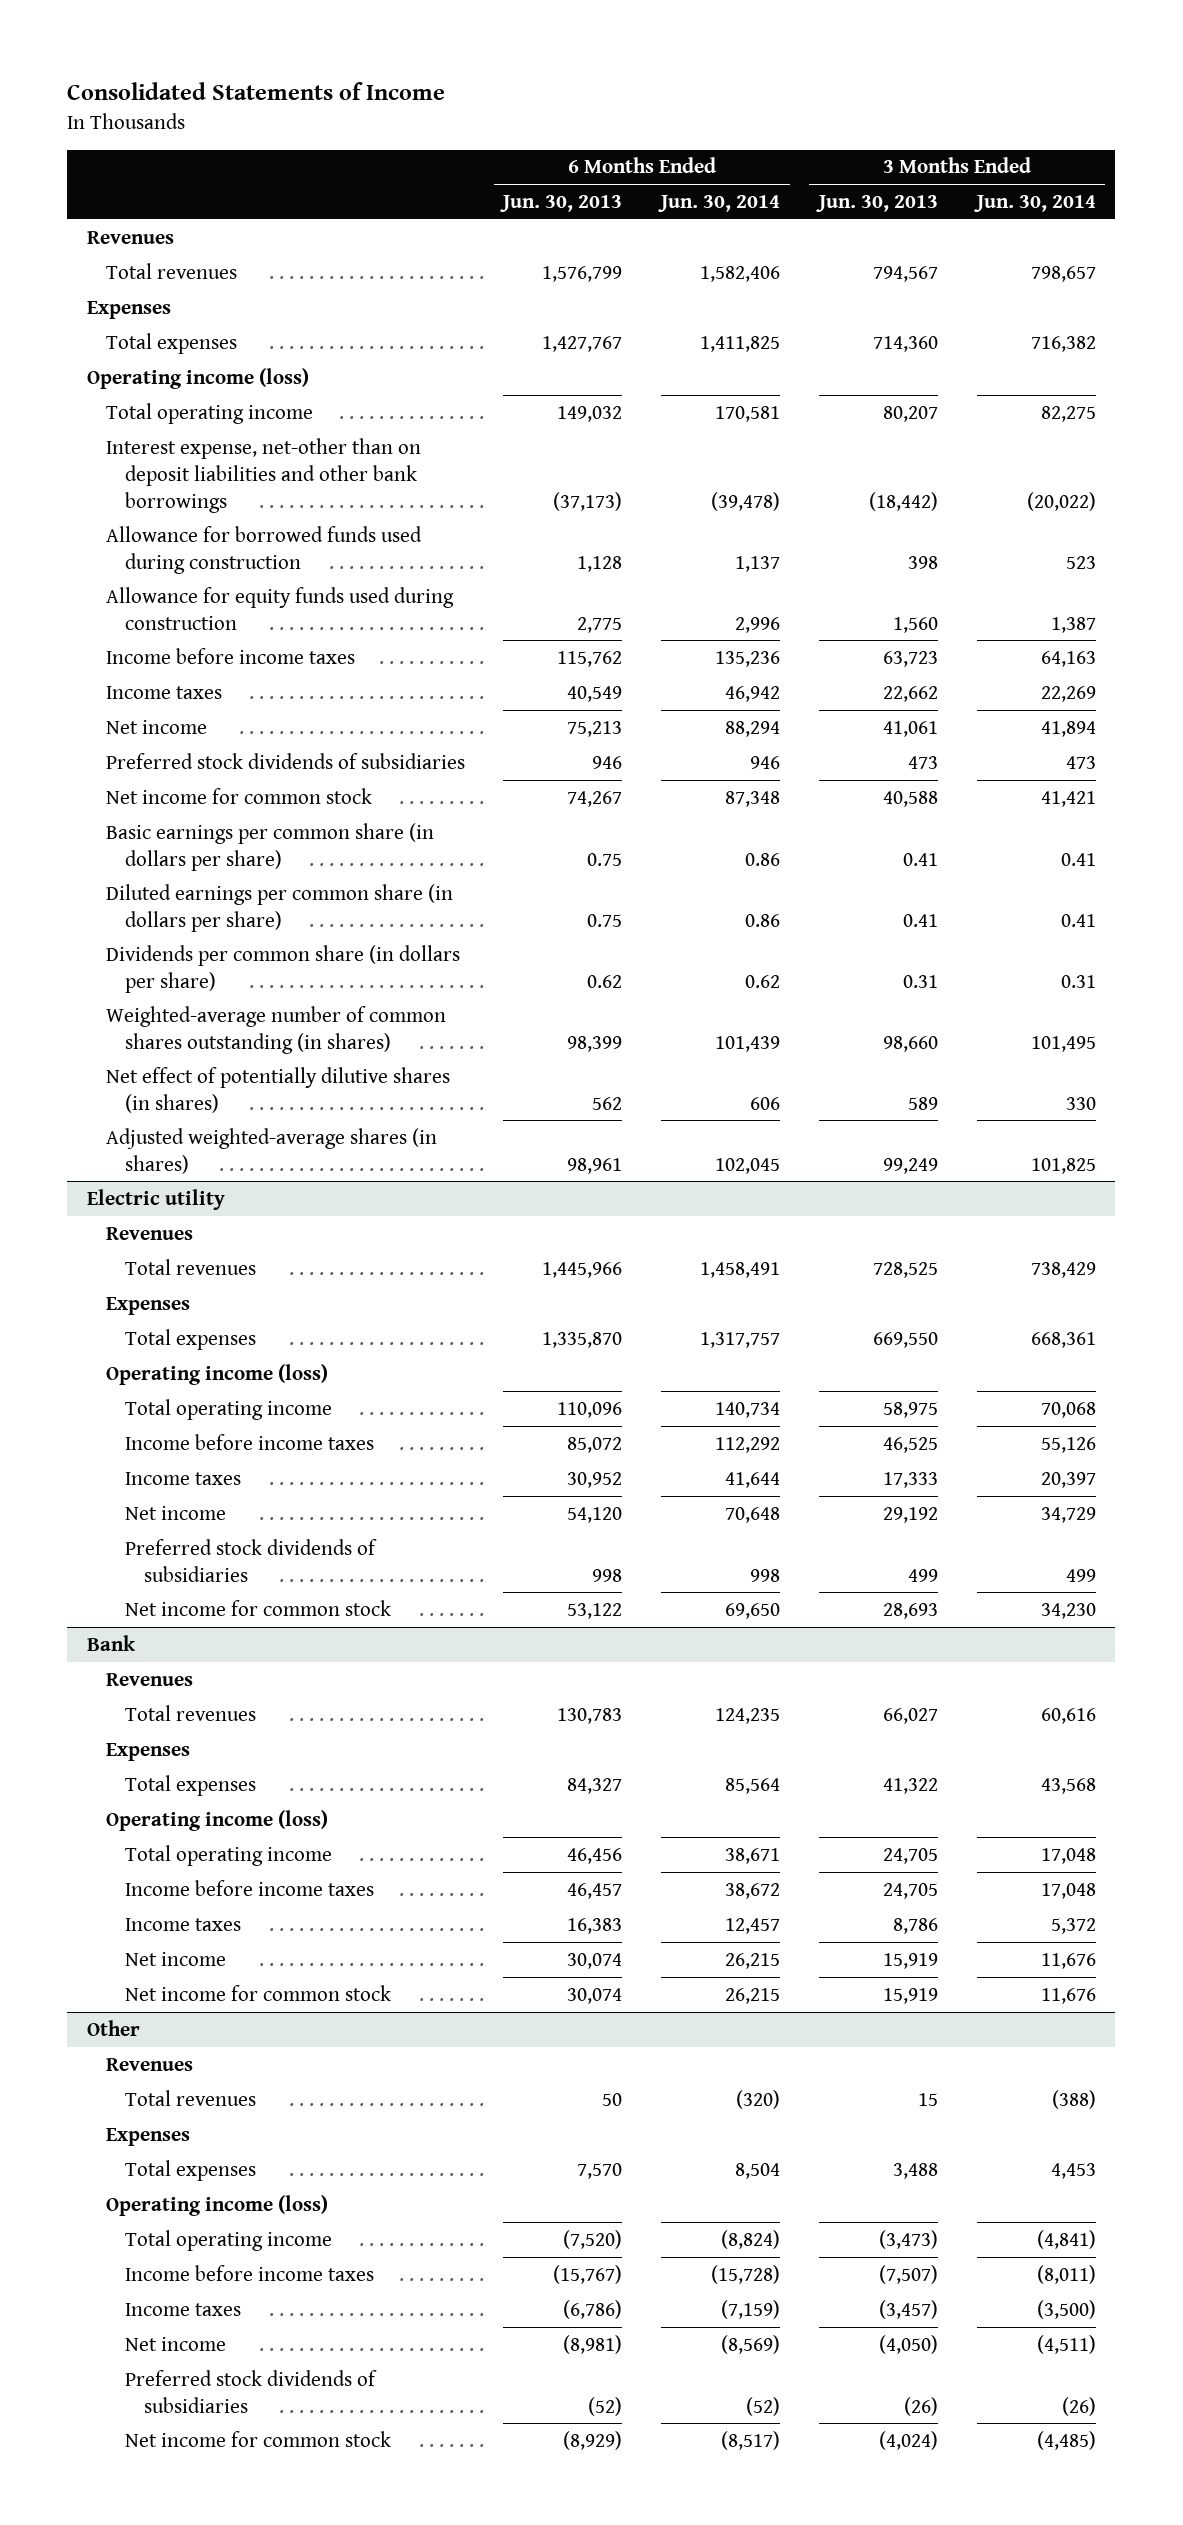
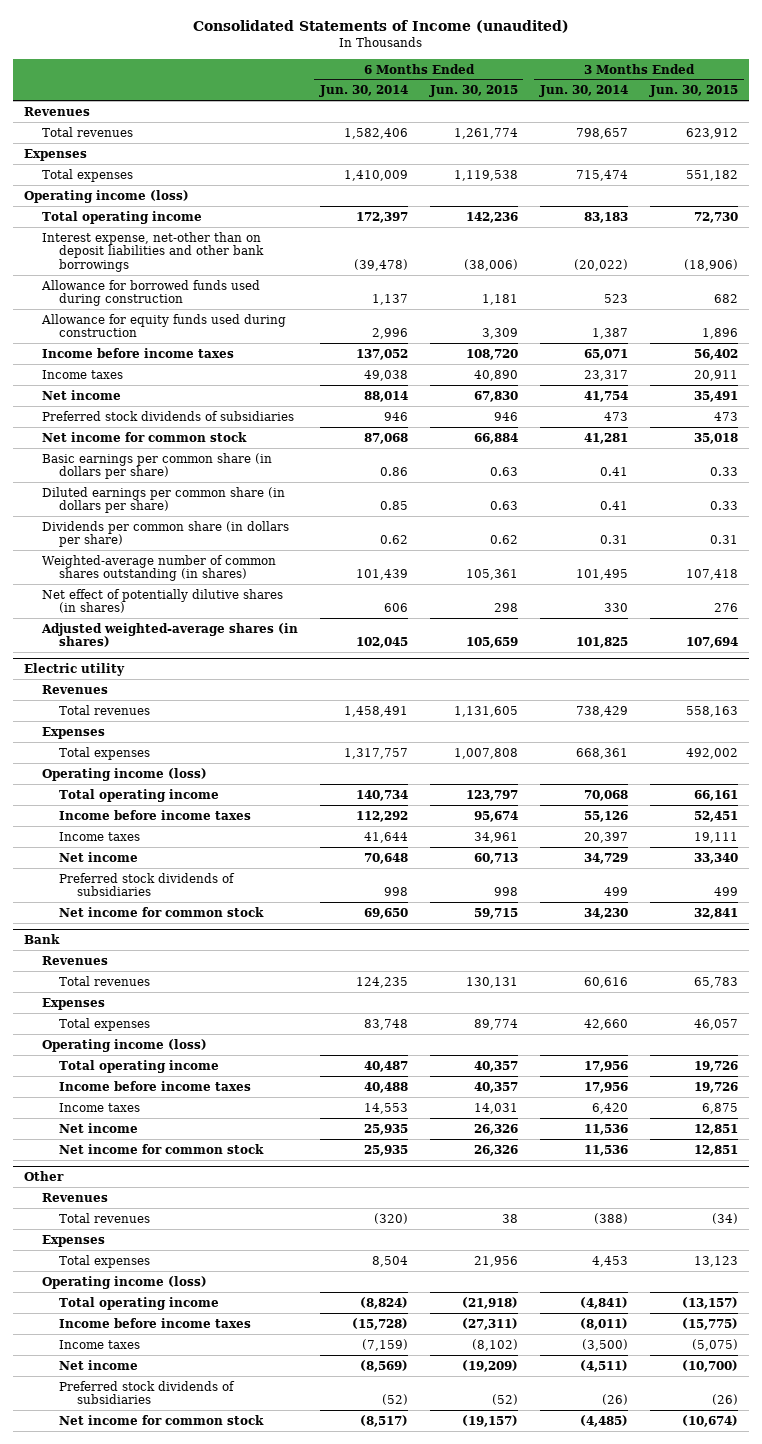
- Consolidated Statements of Income
+ Consolidated Statements of Income (unaudited)
- | 6 Months Ended Jun. 30, 2013 | 6 Months Ended Jun. 30, 2014 | 3 Months Ended Jun. 30, 2013 | 3 Months Ended Jun. 30, 2014
+ | 6 Months Ended Jun. 30, 2014 | 6 Months Ended Jun. 30, 2015 | 3 Months Ended Jun. 30, 2014 | 3 Months Ended Jun. 30, 2015
- Total expenses | 1,427,767 | 1,411,825 | 714,360 | 716,382
+ Total expenses | 1,410,009 | 1,119,538 | 715,474 | 551,182
- Total operating income | 149,032 | 170,581 | 80,207 | 82,275
+ Total operating income | 172,397 | 142,236 | 83,183 | 72,730
- Income before income taxes | 115,762 | 135,236 | 63,723 | 64,163
- Income taxes | 40,549 | 46,942 | 22,662 | 22,269
- Net income | 75,213 | 88,294 | 41,061 | 41,894
+ Income before income taxes | 137,052 | 108,720 | 65,071 | 56,402
+ Income taxes | 49,038 | 40,890 | 23,317 | 20,911
+ Net income | 88,014 | 67,830 | 41,754 | 35,491
- Net income for common stock | 74,267 | 87,348 | 40,588 | 41,421
+ Net income for common stock | 87,068 | 66,884 | 41,281 | 35,018
- Diluted earnings per common share (in dollars per share) | 0.75 | 0.86 | 0.41 | 0.41
+ Diluted earnings per common share (in dollars per share) | 0.85 | 0.63 | 0.41 | 0.33
@ Bank
- Total expenses | 84,327 | 85,564 | 41,322 | 43,568
+ Total expenses | 83,748 | 89,774 | 42,660 | 46,057
- Total operating income | 46,456 | 38,671 | 24,705 | 17,048
- Income before income taxes | 46,457 | 38,672 | 24,705 | 17,048
- Income taxes | 16,383 | 12,457 | 8,786 | 5,372
- Net income | 30,074 | 26,215 | 15,919 | 11,676
- Net income for common stock | 30,074 | 26,215 | 15,919 | 11,676
+ Total operating income | 40,487 | 40,357 | 17,956 | 19,726
+ Income before income taxes | 40,488 | 40,357 | 17,956 | 19,726
+ Income taxes | 14,553 | 14,031 | 6,420 | 6,875
+ Net income | 25,935 | 26,326 | 11,536 | 12,851
+ Net income for common stock | 25,935 | 26,326 | 11,536 | 12,851

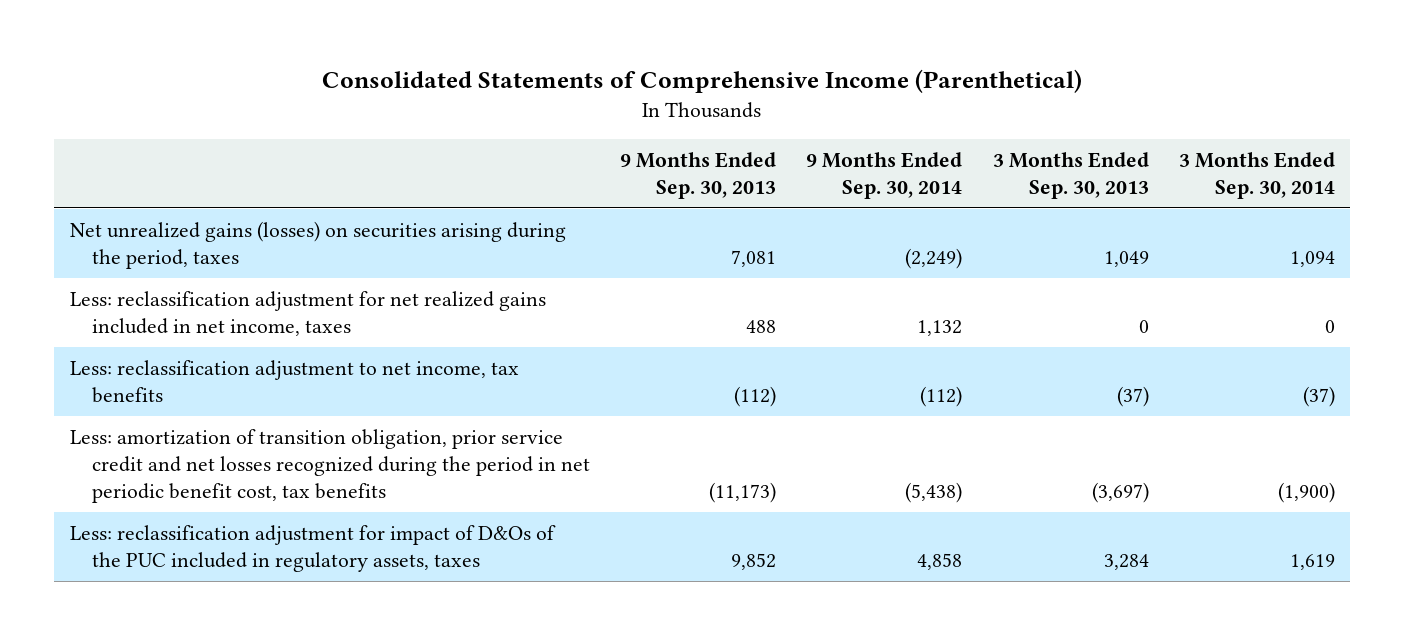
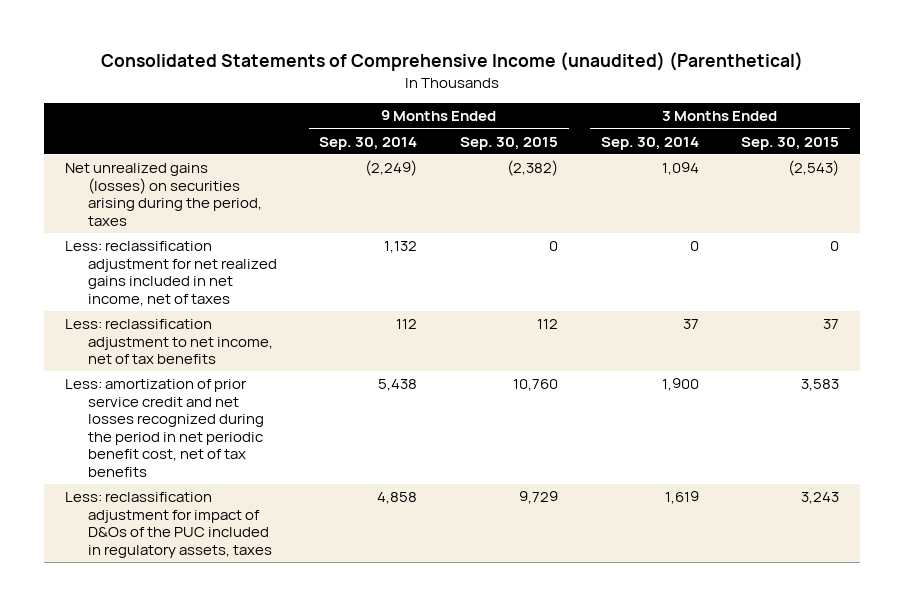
- Consolidated Statements of Comprehensive Income (Parenthetical)
+ Consolidated Statements of Comprehensive Income (unaudited) (Parenthetical)
- | 9 Months Ended Sep. 30, 2013 | 9 Months Ended Sep. 30, 2014 | 3 Months Ended Sep. 30, 2013 | 3 Months Ended Sep. 30, 2014
+ | 9 Months Ended Sep. 30, 2014 | 9 Months Ended Sep. 30, 2015 | 3 Months Ended Sep. 30, 2014 | 3 Months Ended Sep. 30, 2015
- Less: reclassification adjustment for net realized gains included in net income, taxes | 488 | 1,132 | 0 | 0
- Less: reclassification adjustment to net income, tax benefits | (112) | (112) | (37) | (37)
- Less: amortization of transition obligation, prior service credit and net losses recognized during the period in net periodic benefit cost, tax benefits | (11,173) | (5,438) | (3,697) | (1,900)
+ Less: reclassification adjustment for net realized gains included in net income, net of taxes | 1,132 | 0 | 0 | 0
+ Less: reclassification adjustment to net income, net of tax benefits | 112 | 112 | 37 | 37
+ Less: amortization of prior service credit and net losses recognized during the period in net periodic benefit cost, net of tax benefits | 5,438 | 10,760 | 1,900 | 3,583

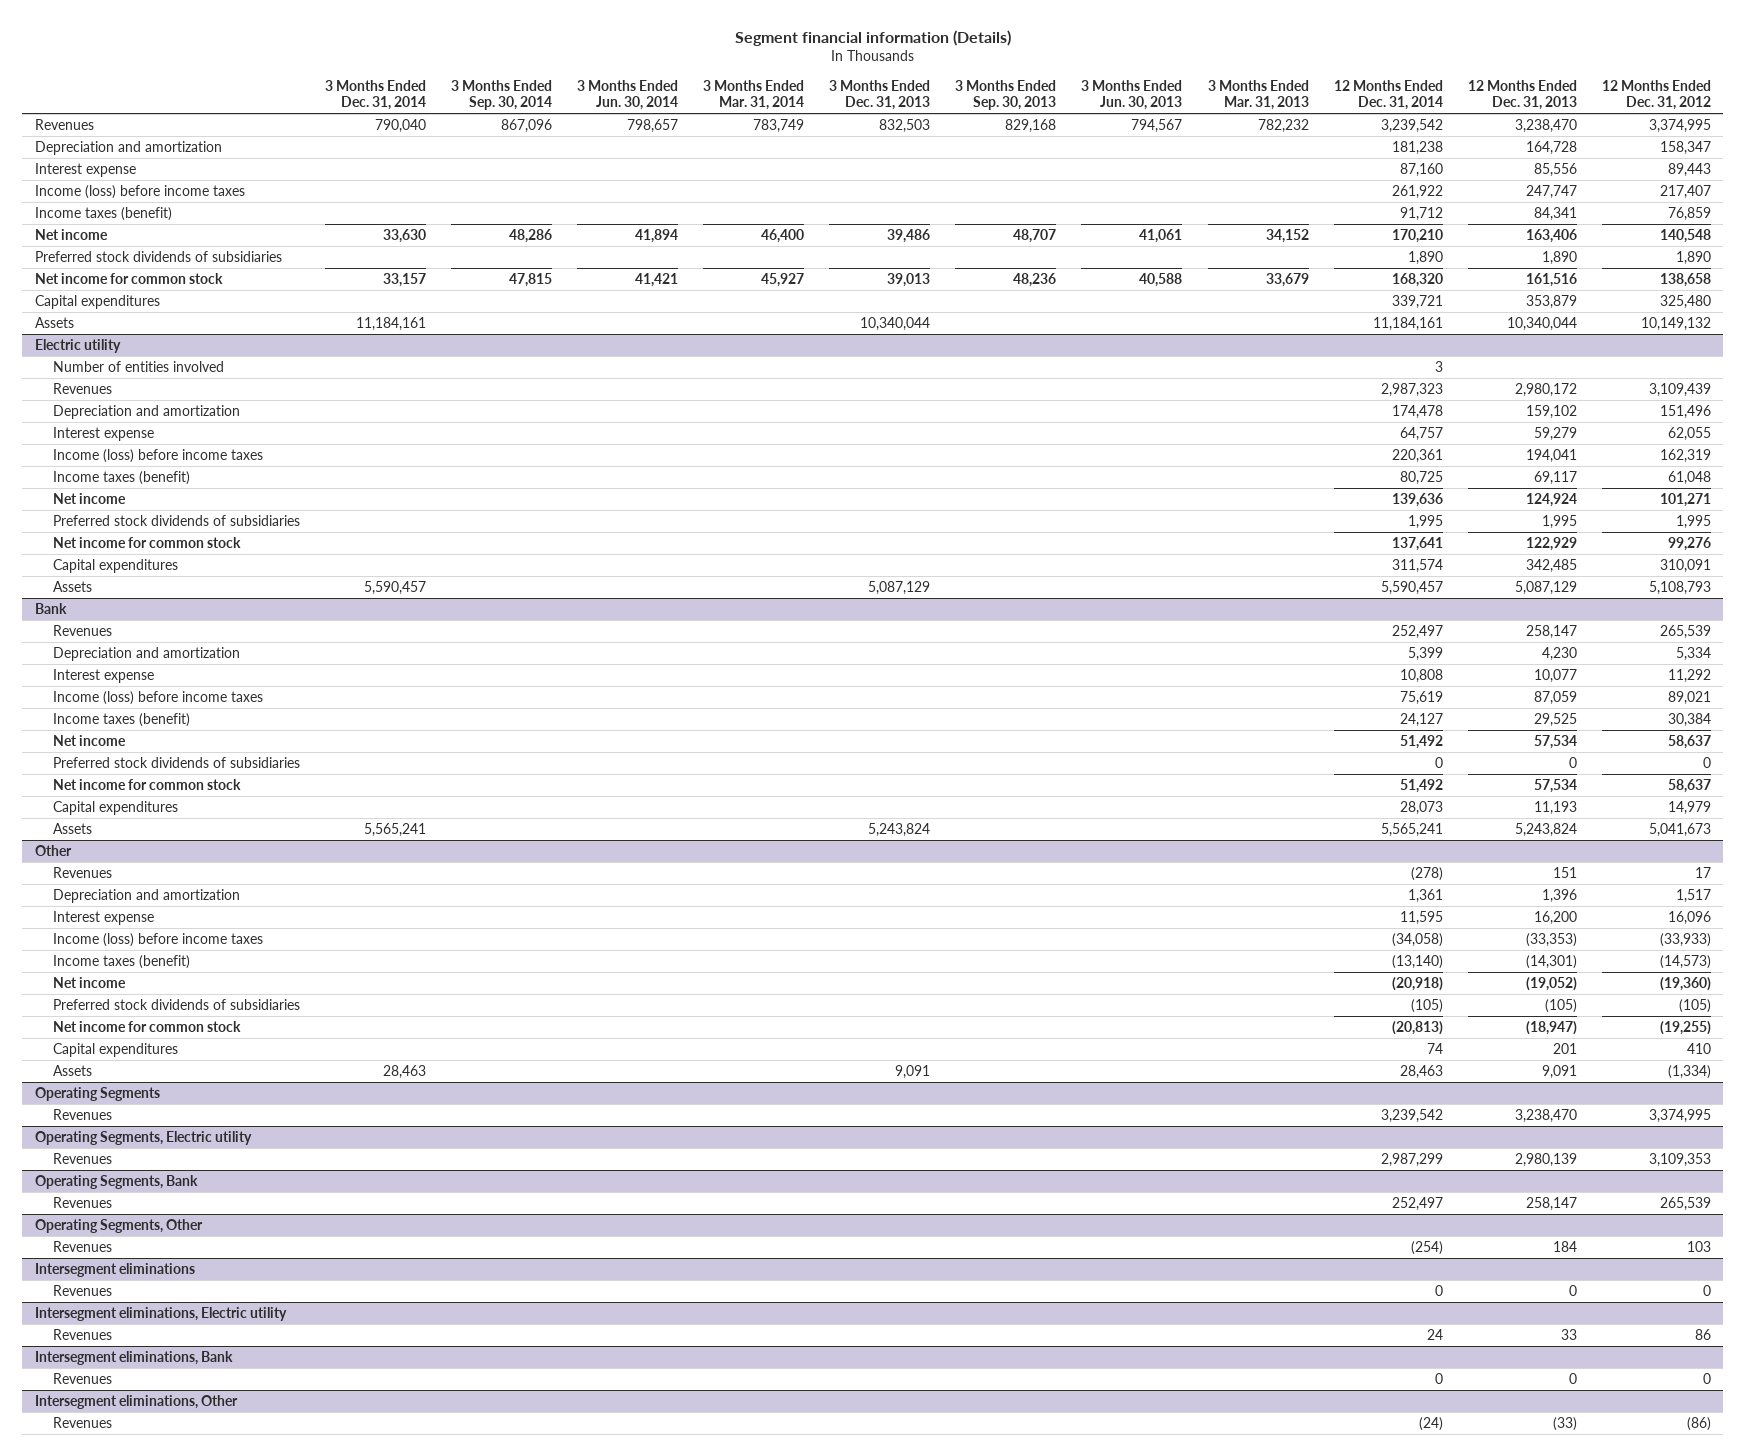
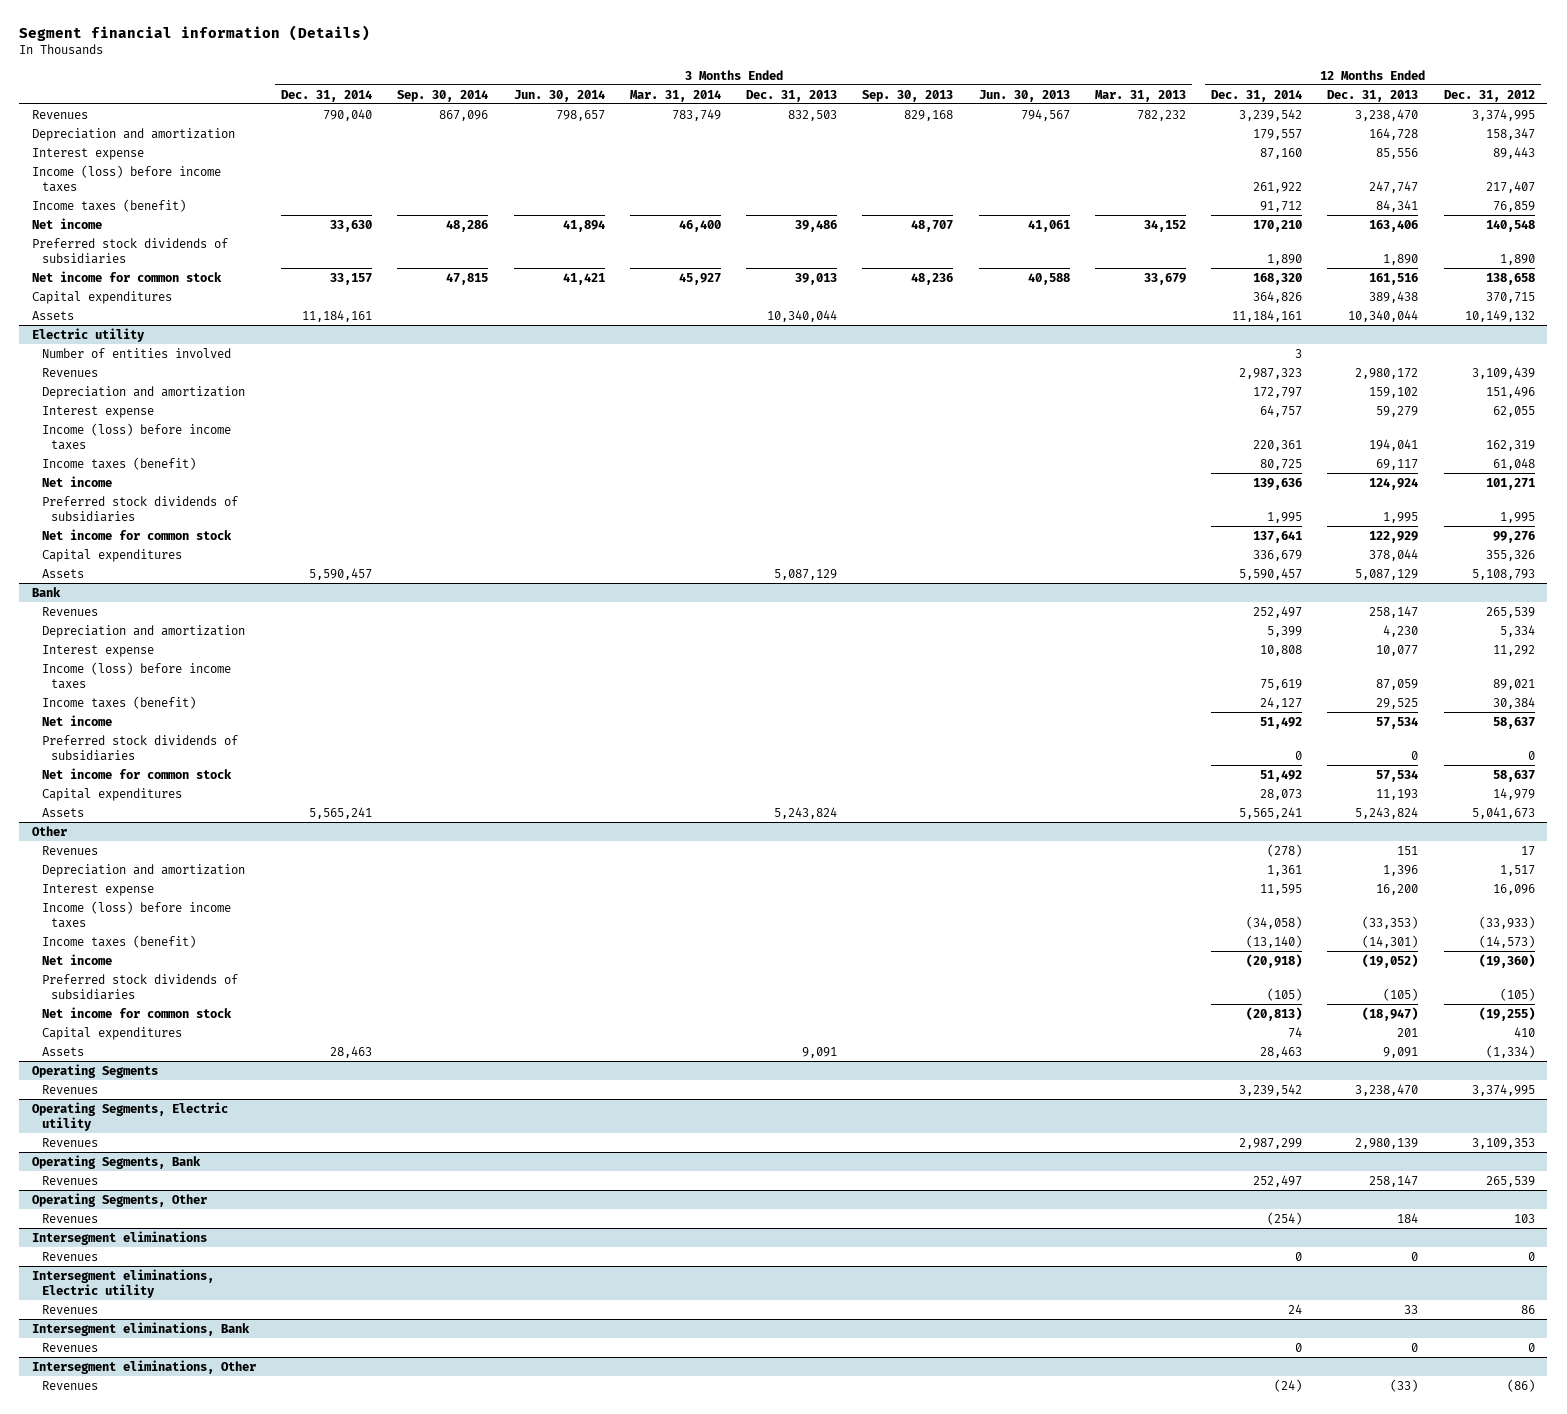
- Depreciation and amortization | | | | | | | | | 181,238 | 164,728 | 158,347
+ Depreciation and amortization | | | | | | | | | 179,557 | 164,728 | 158,347
- Capital expenditures | | | | | | | | | 339,721 | 353,879 | 325,480
+ Capital expenditures | | | | | | | | | 364,826 | 389,438 | 370,715
@ Electric utility
- Depreciation and amortization | | | | | | | | | 174,478 | 159,102 | 151,496
+ Depreciation and amortization | | | | | | | | | 172,797 | 159,102 | 151,496
- Capital expenditures | | | | | | | | | 311,574 | 342,485 | 310,091
+ Capital expenditures | | | | | | | | | 336,679 | 378,044 | 355,326

